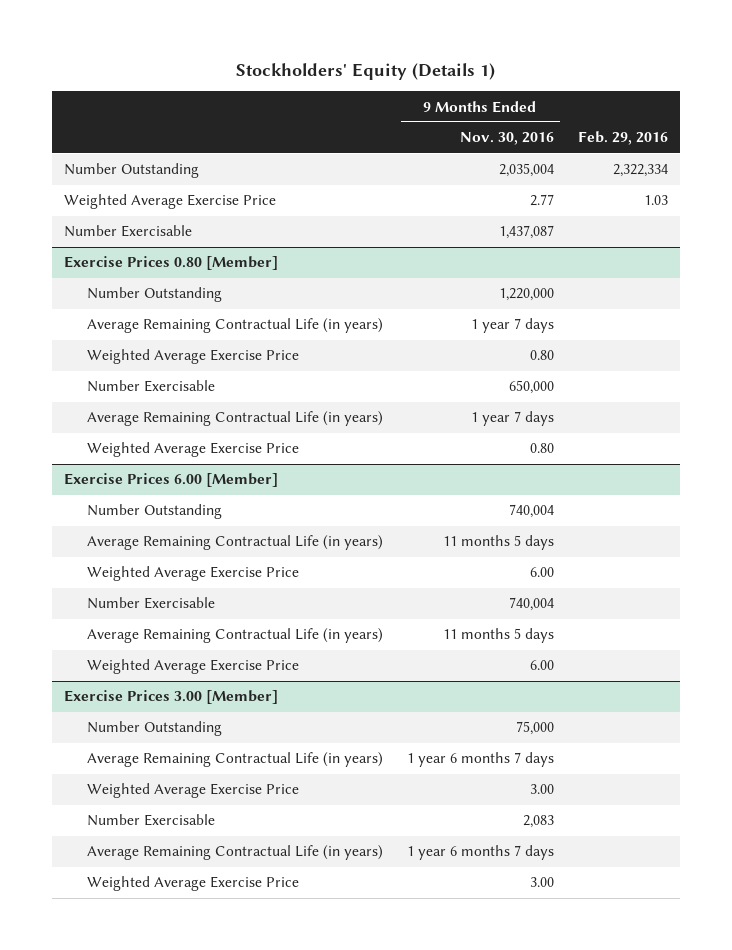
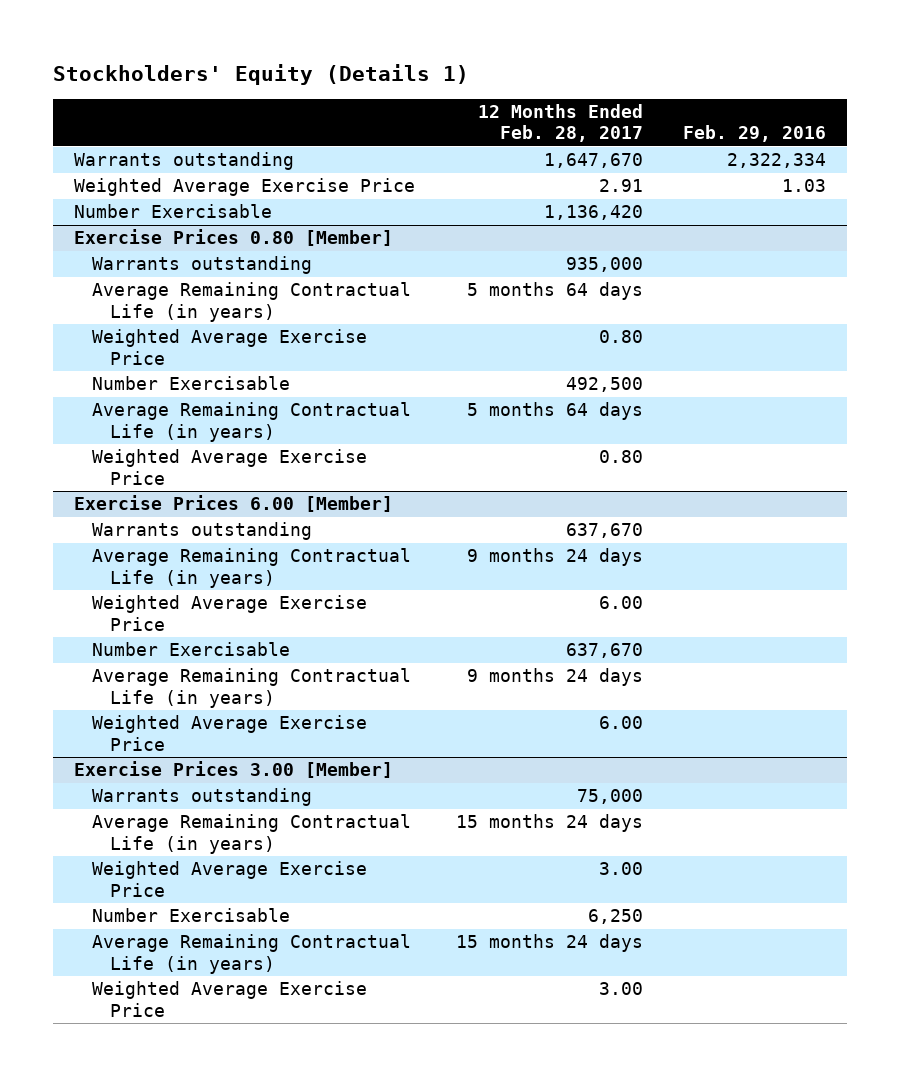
- | 9 Months Ended Nov. 30, 2016 | Feb. 29, 2016
+ | 12 Months Ended Feb. 28, 2017 | Feb. 29, 2016
- Number Outstanding | 2,035,004 | 2,322,334
+ Warrants outstanding | 1,647,670 | 2,322,334
@ Exercise Prices 0.80 [Member]
- Number Outstanding | 1,220,000 |
+ Warrants outstanding | 935,000 |
@ Exercise Prices 6.00 [Member]
- Number Outstanding | 740,004 |
+ Warrants outstanding | 637,670 |
@ Exercise Prices 3.00 [Member]
- Number Outstanding | 75,000 |
+ Warrants outstanding | 75,000 |

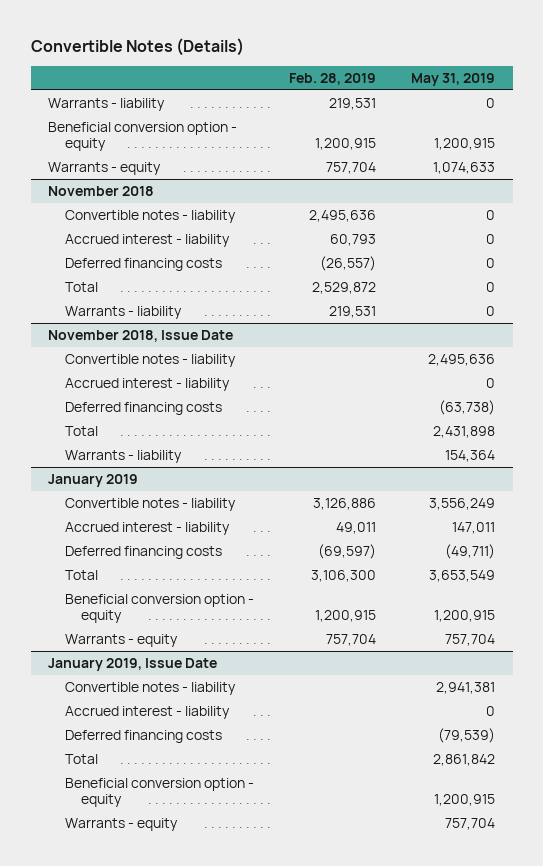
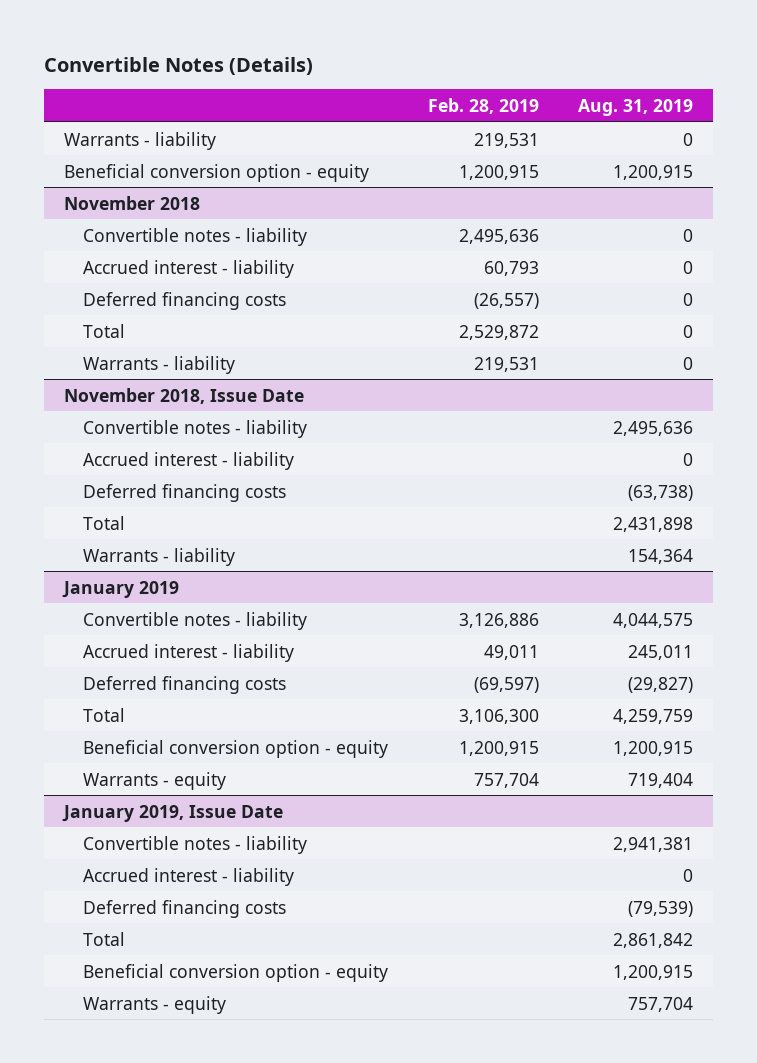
- | Feb. 28, 2019 | May 31, 2019
+ | Feb. 28, 2019 | Aug. 31, 2019
- Warrants - equity | 757,704 | 1,074,633

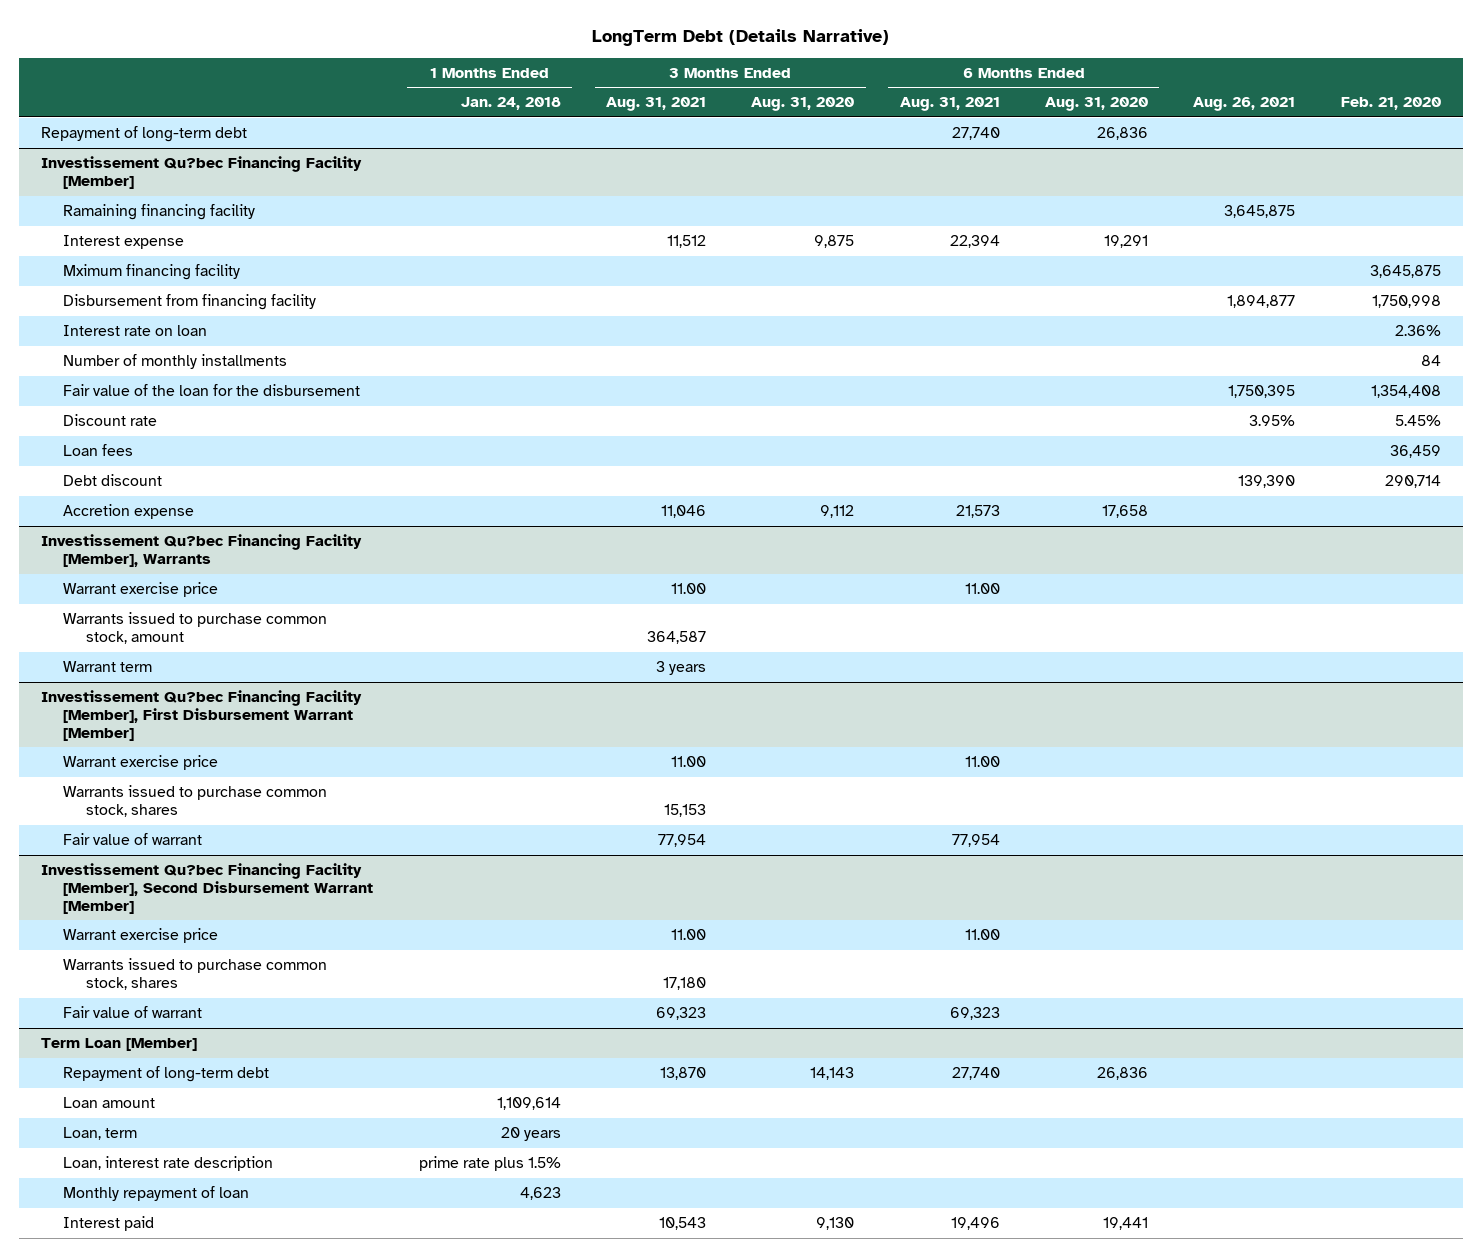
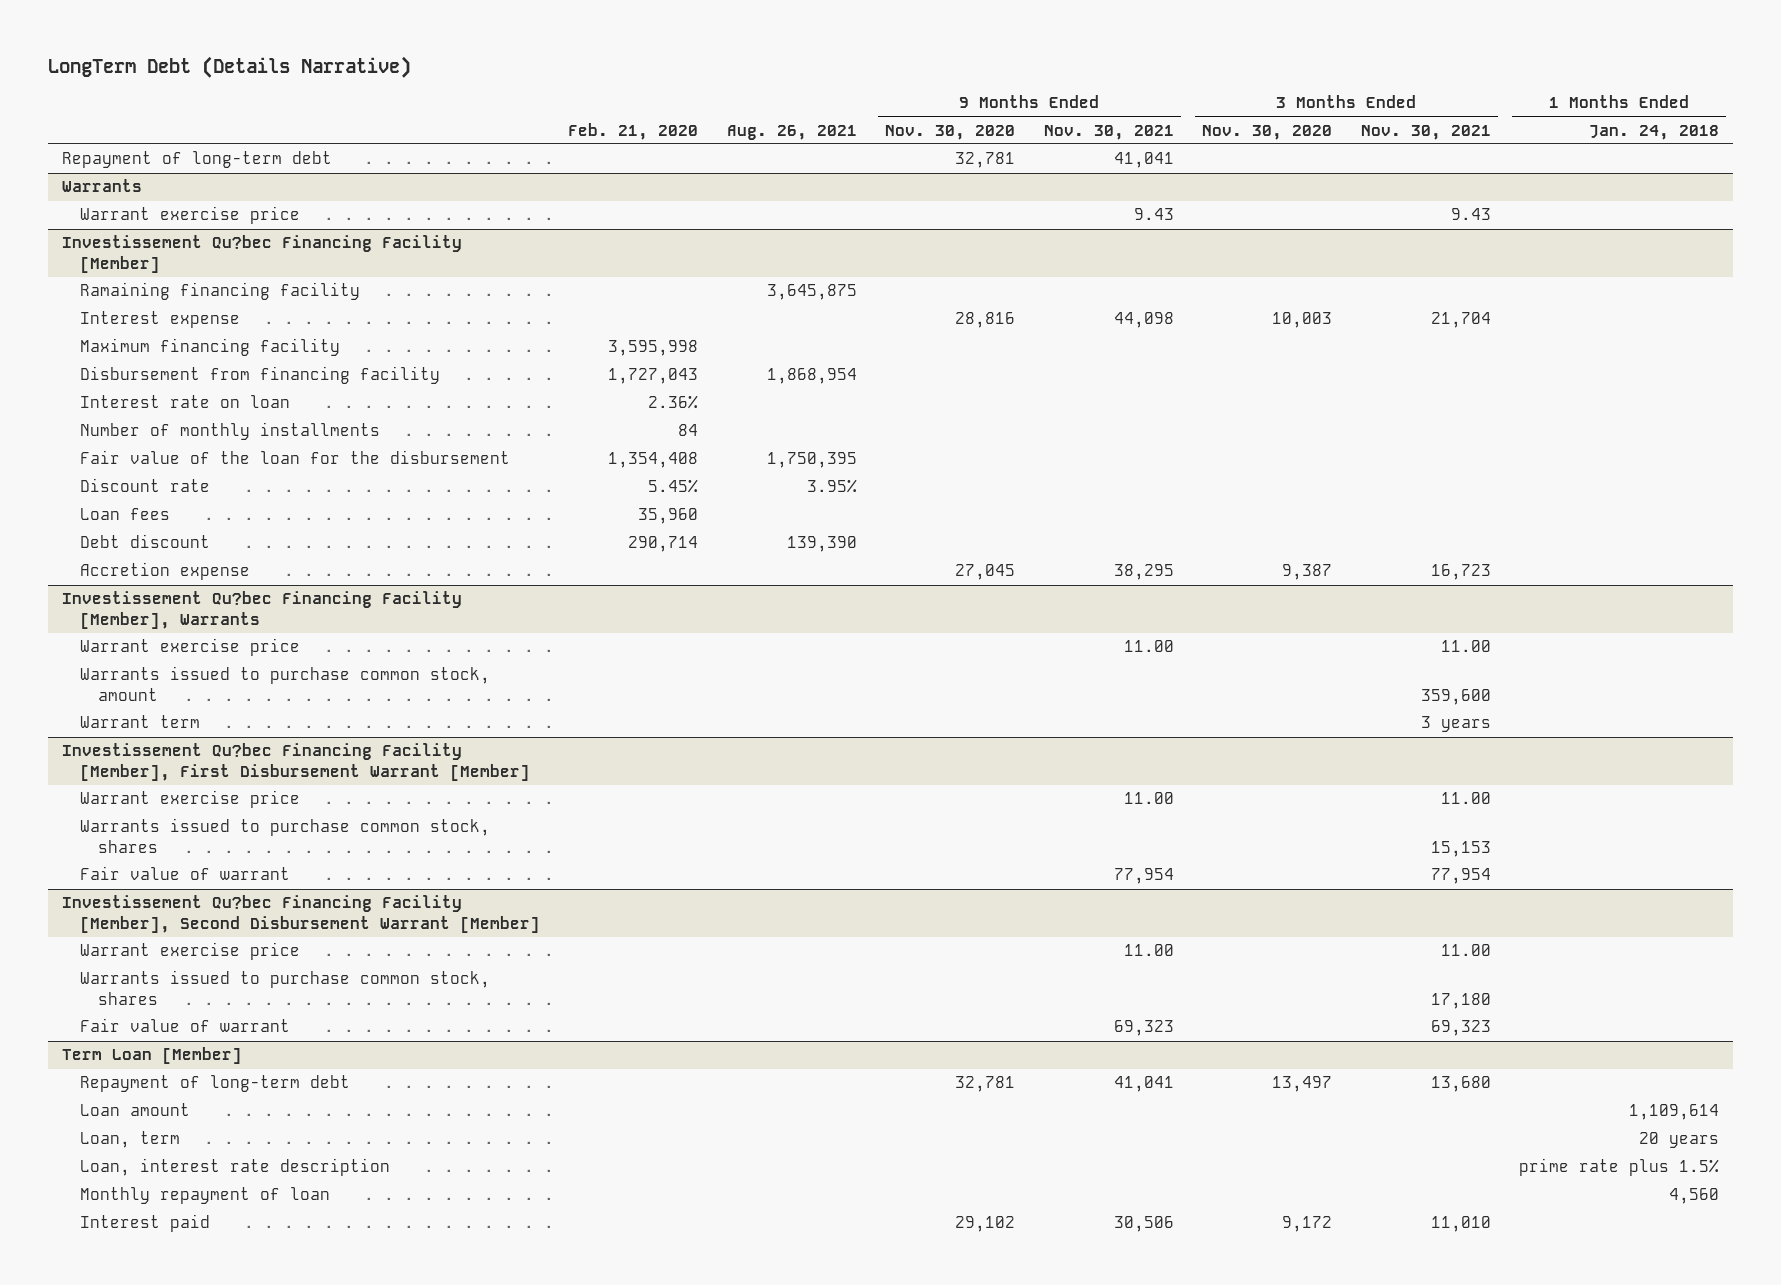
- | 1 Months Ended Jan. 24, 2018 | 3 Months Ended Aug. 31, 2021 | 3 Months Ended Aug. 31, 2020 | 6 Months Ended Aug. 31, 2021 | 6 Months Ended Aug. 31, 2020 | Aug. 26, 2021 | Feb. 21, 2020
+ | Feb. 21, 2020 | Aug. 26, 2021 | 9 Months Ended Nov. 30, 2020 | 9 Months Ended Nov. 30, 2021 | 3 Months Ended Nov. 30, 2020 | 3 Months Ended Nov. 30, 2021 | 1 Months Ended Jan. 24, 2018
+ Warrants
+ Warrant exercise price | | | | 9.43 | | 9.43 |
@ Investissement Qu?bec Financing Facility [Member]
- Mximum financing facility | | | | | | | 3,645,875
- Disbursement from financing facility | | | | | | 1,894,877 | 1,750,998
+ Maximum financing facility | 3,595,998 | | | | | |
+ Disbursement from financing facility | 1,727,043 | 1,868,954 | | | | |
- Loan fees | | | | | | | 36,459
+ Loan fees | 35,960 | | | | | |
@ Term Loan [Member]
- Monthly repayment of loan | 4,623 | | | | | |
+ Monthly repayment of loan | | | | | | | 4,560

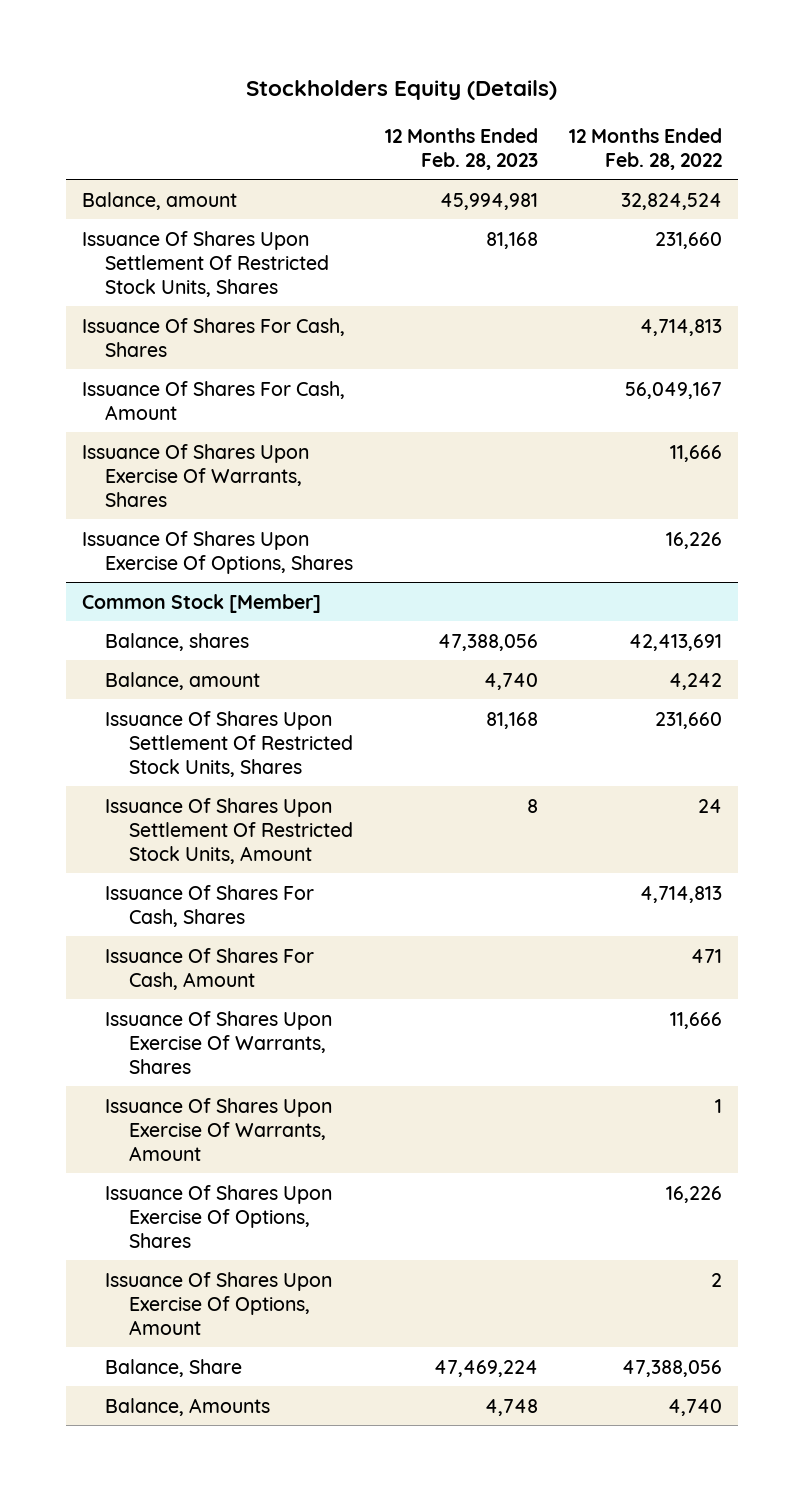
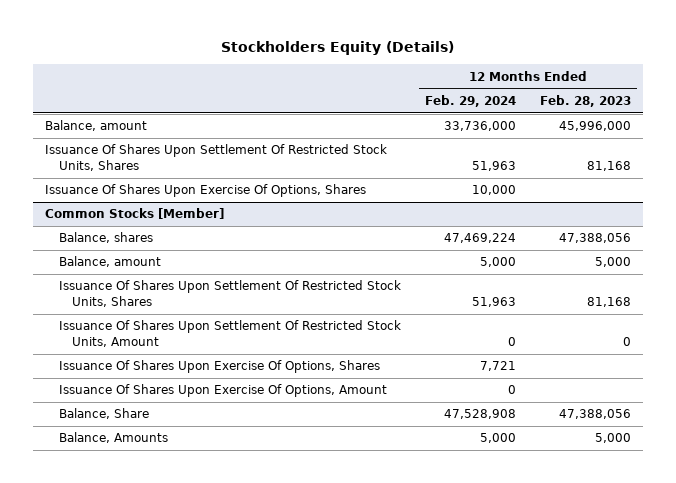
- | 12 Months Ended Feb. 28, 2023 | 12 Months Ended Feb. 28, 2022
+ | 12 Months Ended Feb. 29, 2024 | 12 Months Ended Feb. 28, 2023
- Balance, amount | 45,994,981 | 32,824,524
+ Balance, amount | 33,736,000 | 45,996,000
- Issuance Of Shares For Cash, Shares | | 4,714,813
- Issuance Of Shares For Cash, Amount | | 56,049,167
- Issuance Of Shares Upon Exercise Of Warrants, Shares | | 11,666
- Common Stock [Member]
+ Common Stocks [Member]
- Balance, amount | 4,740 | 4,242
+ Balance, amount | 5,000 | 5,000
- Issuance Of Shares Upon Settlement Of Restricted Stock Units, Amount | 8 | 24
- Issuance Of Shares For Cash, Shares | | 4,714,813
- Issuance Of Shares For Cash, Amount | | 471
- Issuance Of Shares Upon Exercise Of Warrants, Shares | | 11,666
- Issuance Of Shares Upon Exercise Of Warrants, Amount | | 1
+ Issuance Of Shares Upon Settlement Of Restricted Stock Units, Amount | 0 | 0
- Balance, Share | 47,469,224 | 47,388,056
- Balance, Amounts | 4,748 | 4,740
+ Balance, Share | 47,528,908 | 47,388,056
+ Balance, Amounts | 5,000 | 5,000

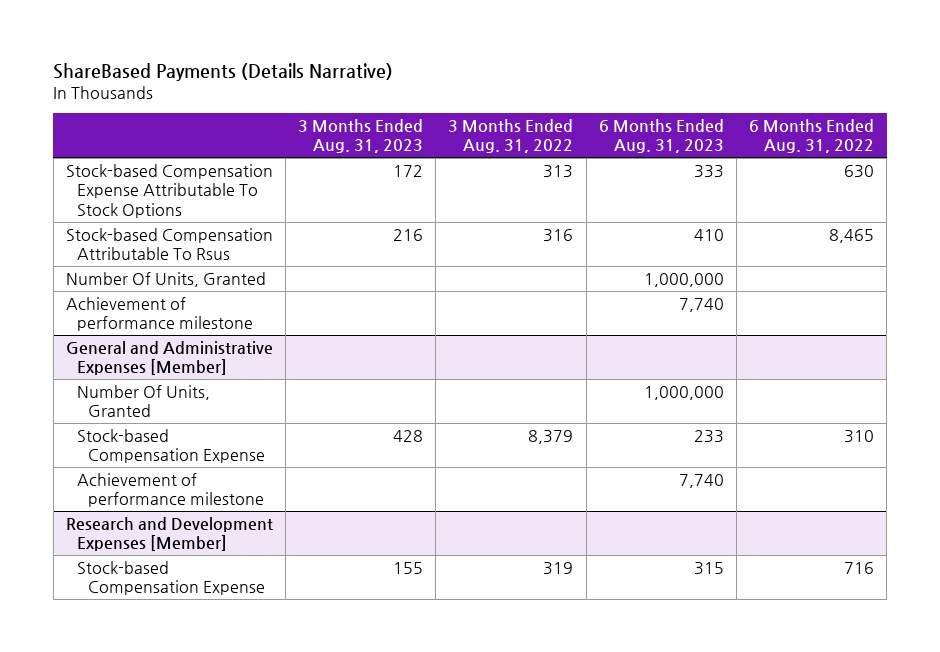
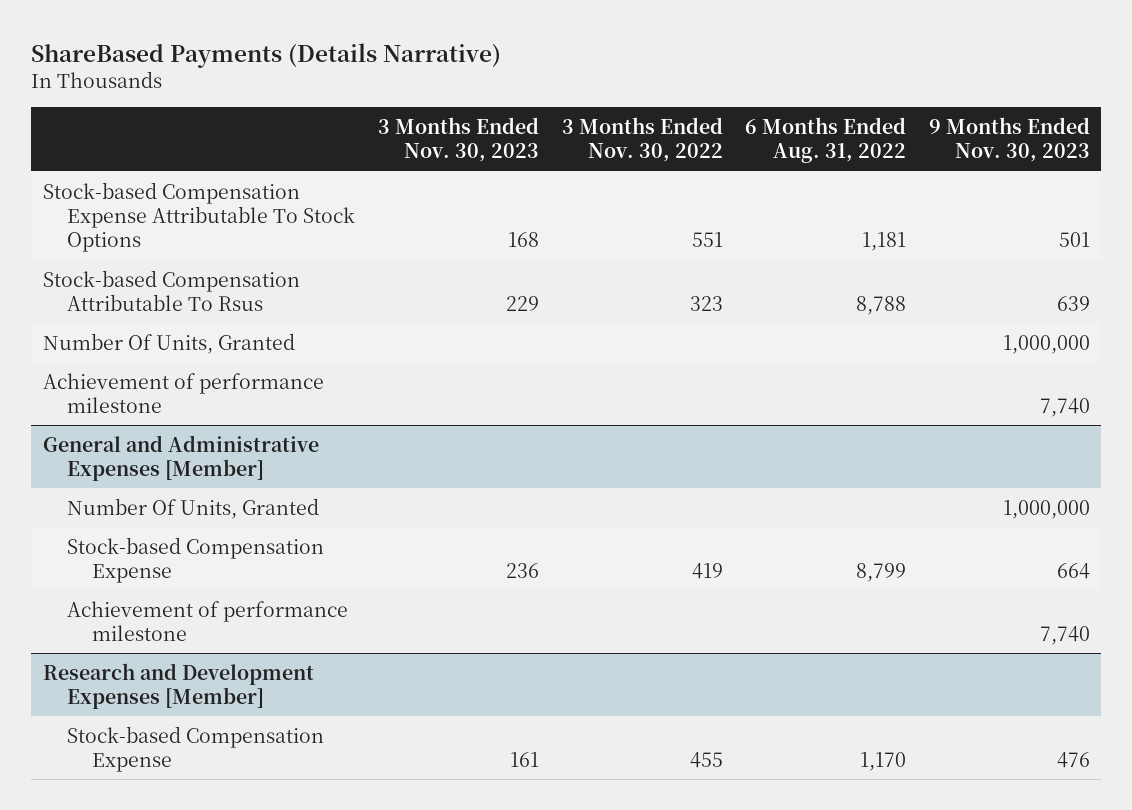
- | 3 Months Ended Aug. 31, 2023 | 3 Months Ended Aug. 31, 2022 | 6 Months Ended Aug. 31, 2023 | 6 Months Ended Aug. 31, 2022
+ | 3 Months Ended Nov. 30, 2023 | 3 Months Ended Nov. 30, 2022 | 6 Months Ended Aug. 31, 2022 | 9 Months Ended Nov. 30, 2023
- Stock-based Compensation Expense Attributable To Stock Options | 172 | 313 | 333 | 630
- Stock-based Compensation Attributable To Rsus | 216 | 316 | 410 | 8,465
+ Stock-based Compensation Expense Attributable To Stock Options | 168 | 551 | 1,181 | 501
+ Stock-based Compensation Attributable To Rsus | 229 | 323 | 8,788 | 639
@ General and Administrative Expenses [Member]
- Stock-based Compensation Expense | 428 | 8,379 | 233 | 310
+ Stock-based Compensation Expense | 236 | 419 | 8,799 | 664
@ Research and Development Expenses [Member]
- Stock-based Compensation Expense | 155 | 319 | 315 | 716
+ Stock-based Compensation Expense | 161 | 455 | 1,170 | 476

